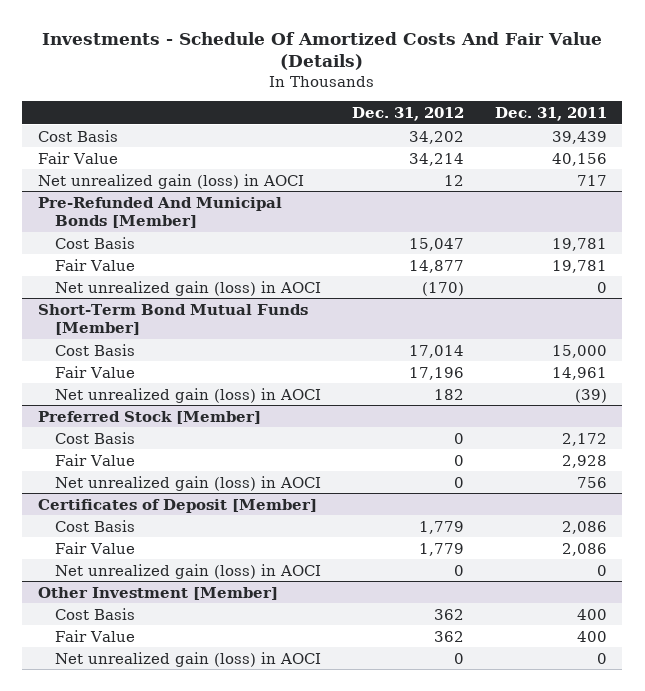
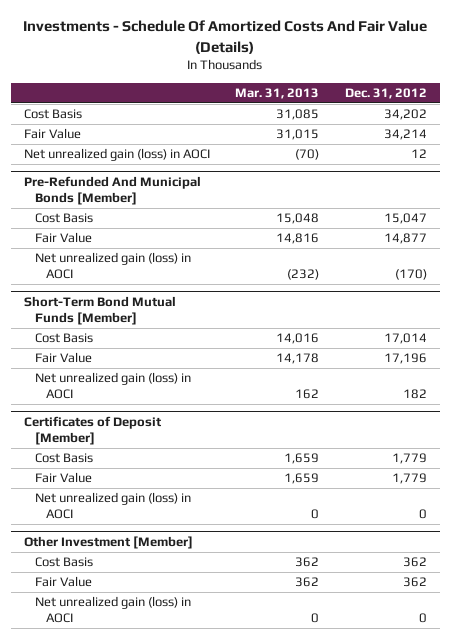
- | Dec. 31, 2012 | Dec. 31, 2011
+ | Mar. 31, 2013 | Dec. 31, 2012
- Preferred Stock [Member]
- Cost Basis | 0 | 2,172
- Fair Value | 0 | 2,928
- Net unrealized gain (loss) in AOCI | 0 | 756

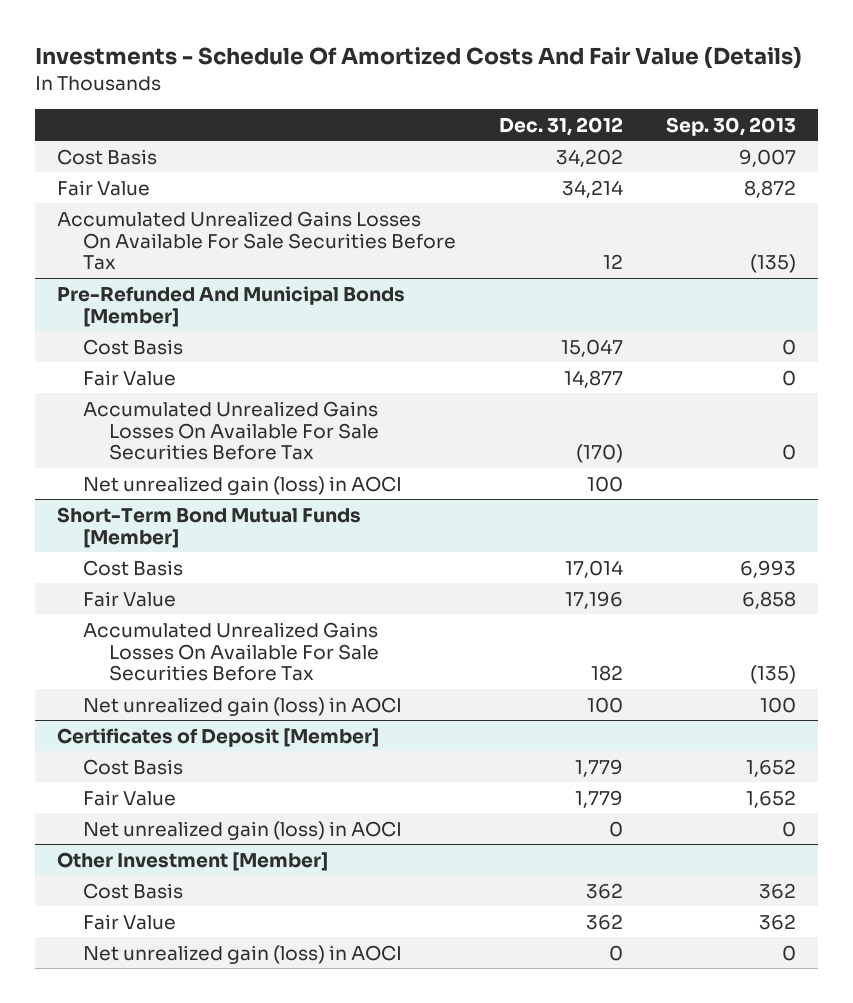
- | Mar. 31, 2013 | Dec. 31, 2012
+ | Dec. 31, 2012 | Sep. 30, 2013
- Net unrealized gain (loss) in AOCI | (70) | 12
+ Accumulated Unrealized Gains Losses On Available For Sale Securities Before Tax | 12 | (135)
@ Pre-Refunded And Municipal Bonds [Member]
- Net unrealized gain (loss) in AOCI | (232) | (170)
+ Accumulated Unrealized Gains Losses On Available For Sale Securities Before Tax | (170) | 0
+ Net unrealized gain (loss) in AOCI | 100 |
@ Short-Term Bond Mutual Funds [Member]
- Net unrealized gain (loss) in AOCI | 162 | 182
+ Accumulated Unrealized Gains Losses On Available For Sale Securities Before Tax | 182 | (135)
+ Net unrealized gain (loss) in AOCI | 100 | 100

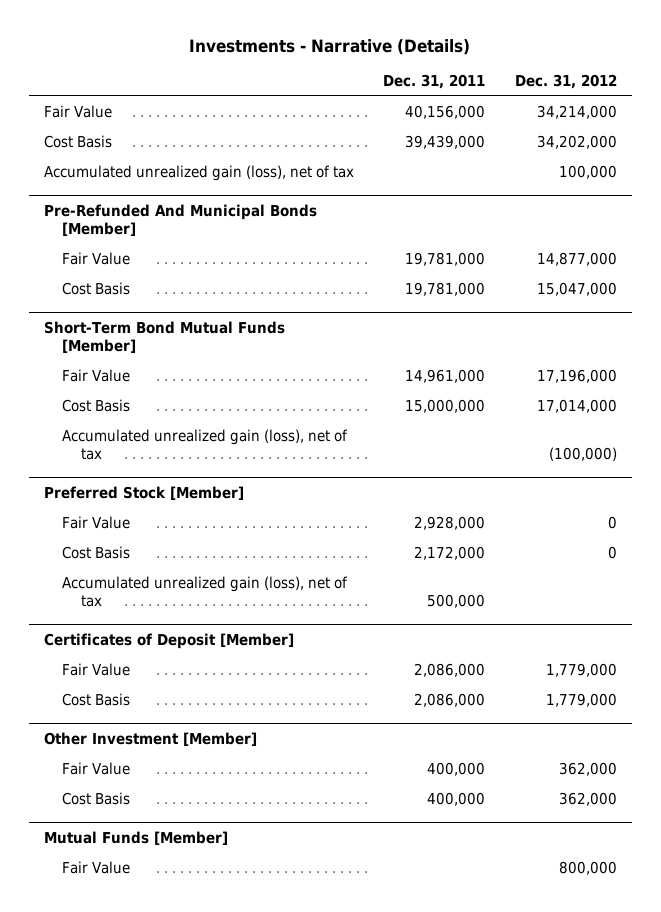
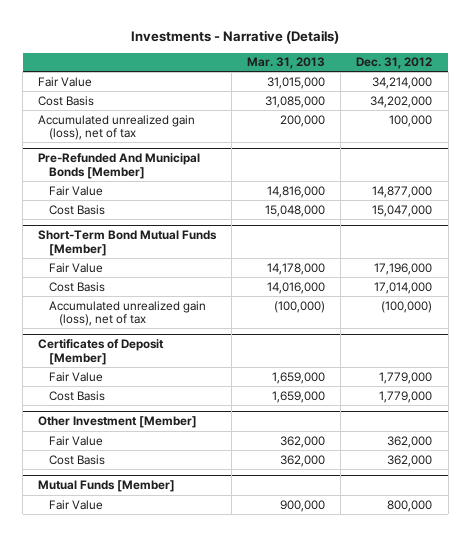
- | Dec. 31, 2011 | Dec. 31, 2012
+ | Mar. 31, 2013 | Dec. 31, 2012
- Preferred Stock [Member]
- Fair Value | 2,928,000 | 0
- Cost Basis | 2,172,000 | 0
- Accumulated unrealized gain (loss), net of tax | 500,000 |

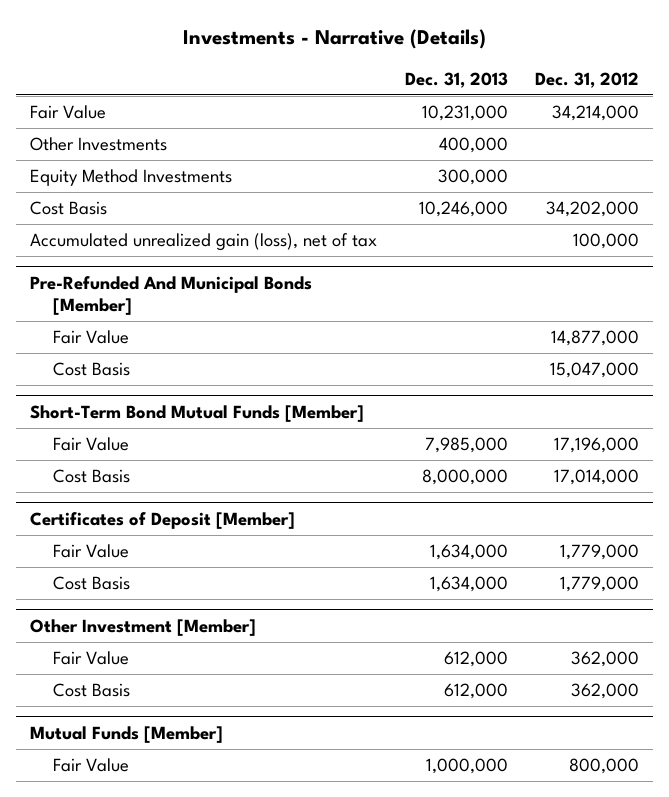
- | Mar. 31, 2013 | Dec. 31, 2012
+ | Dec. 31, 2013 | Dec. 31, 2012
+ Other Investments | 400,000 |
+ Equity Method Investments | 300,000 |
@ Short-Term Bond Mutual Funds [Member]
- Accumulated unrealized gain (loss), net of tax | (100,000) | (100,000)

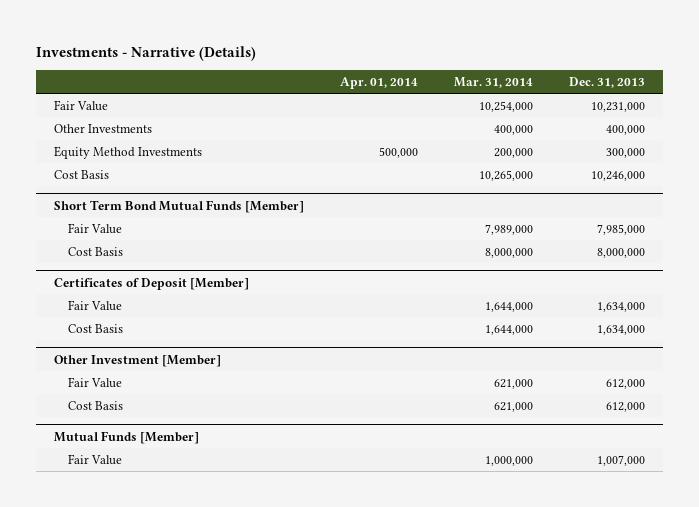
- | Dec. 31, 2013 | Dec. 31, 2012
+ | Apr. 01, 2014 | Mar. 31, 2014 | Dec. 31, 2013
- Accumulated unrealized gain (loss), net of tax | | 100,000
- Pre-Refunded And Municipal Bonds [Member]
- Fair Value | | 14,877,000
- Cost Basis | | 15,047,000
- Short-Term Bond Mutual Funds [Member]
+ Short Term Bond Mutual Funds [Member]
@ Mutual Funds [Member]
- Fair Value | 1,000,000 | 800,000
+ Fair Value | | 1,000,000 | 1,007,000

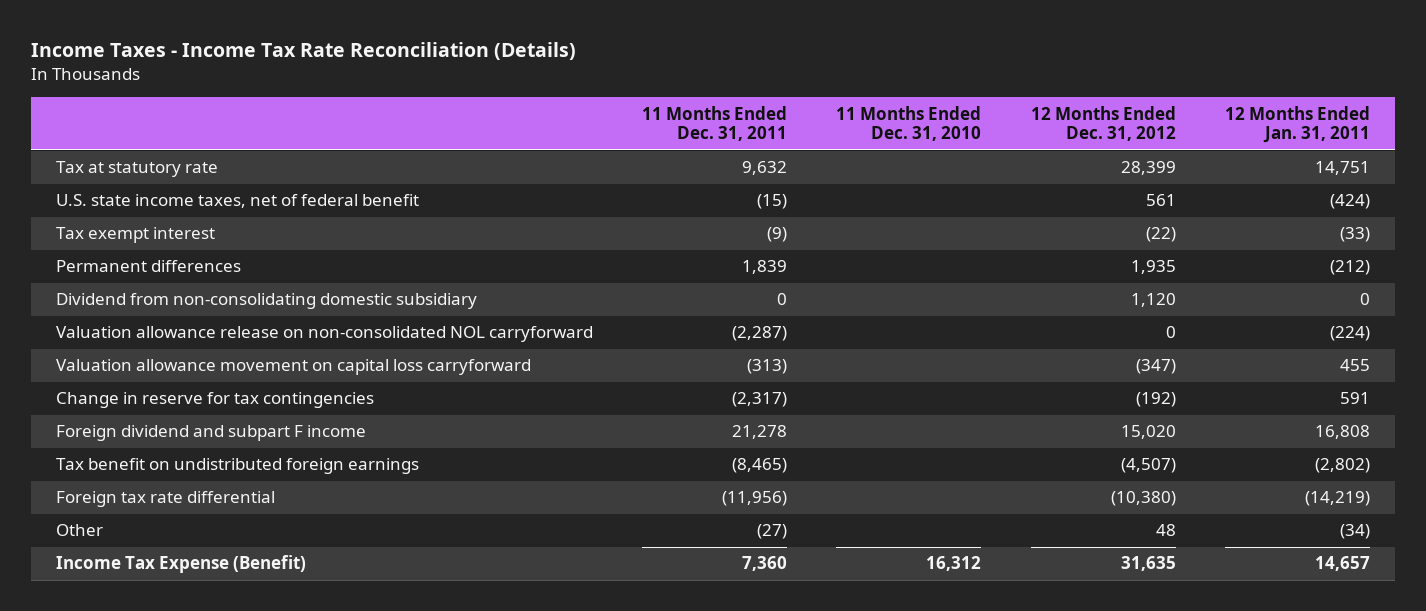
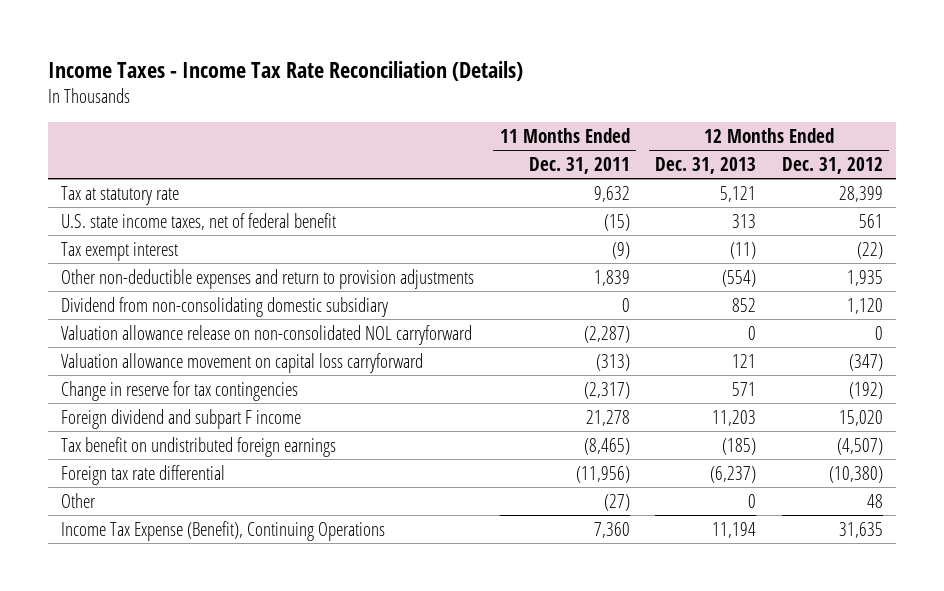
- | 11 Months Ended Dec. 31, 2011 | 11 Months Ended Dec. 31, 2010 | 12 Months Ended Dec. 31, 2012 | 12 Months Ended Jan. 31, 2011
+ | 11 Months Ended Dec. 31, 2011 | 12 Months Ended Dec. 31, 2013 | 12 Months Ended Dec. 31, 2012
- Permanent differences | 1,839 | | 1,935 | (212)
+ Other non-deductible expenses and return to provision adjustments | 1,839 | (554) | 1,935
- Income Tax Expense (Benefit) | 7,360 | 16,312 | 31,635 | 14,657
+ Income Tax Expense (Benefit), Continuing Operations | 7,360 | 11,194 | 31,635

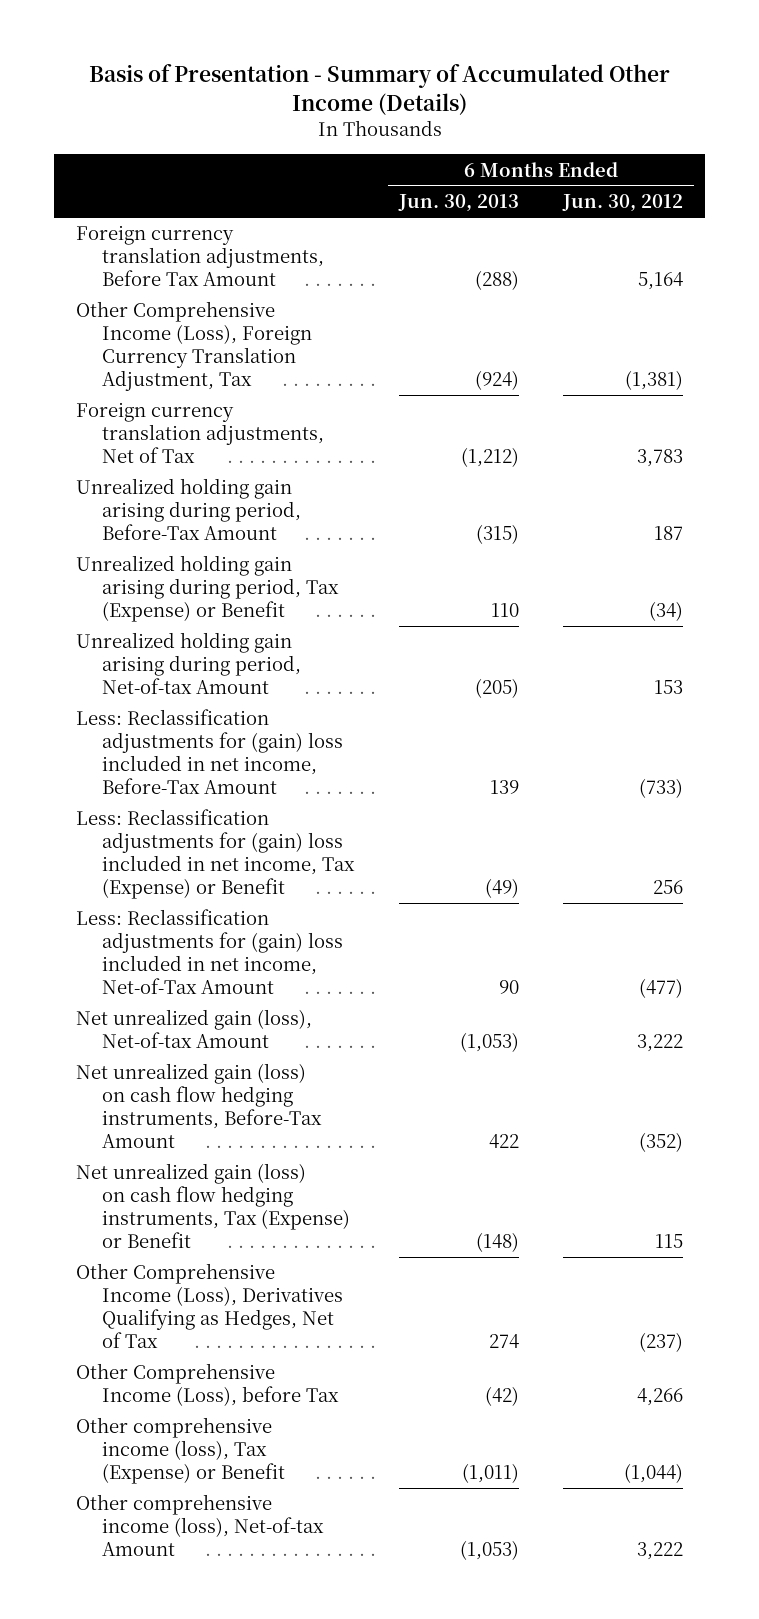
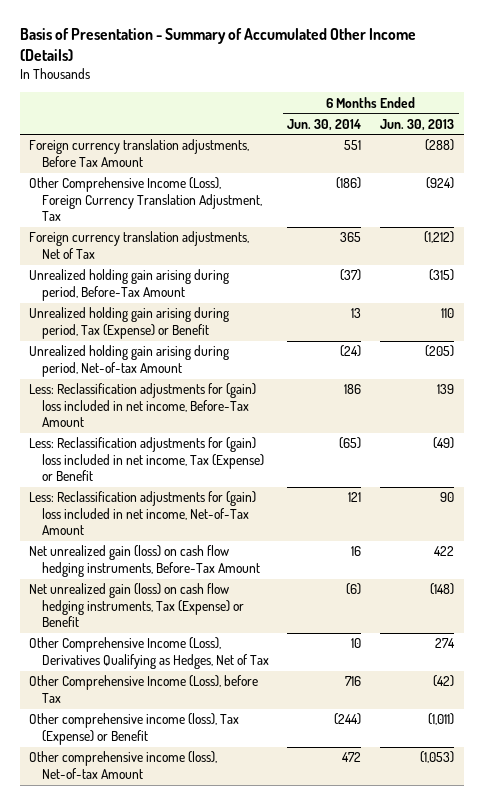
- | 6 Months Ended Jun. 30, 2013 | 6 Months Ended Jun. 30, 2012
+ | 6 Months Ended Jun. 30, 2014 | 6 Months Ended Jun. 30, 2013
- Net unrealized gain (loss), Net-of-tax Amount | (1,053) | 3,222

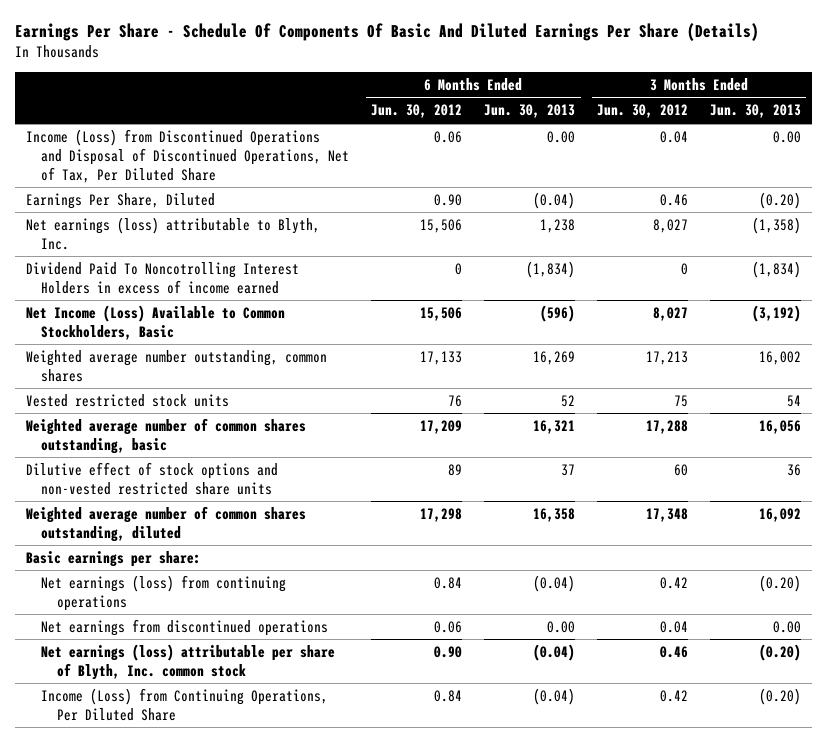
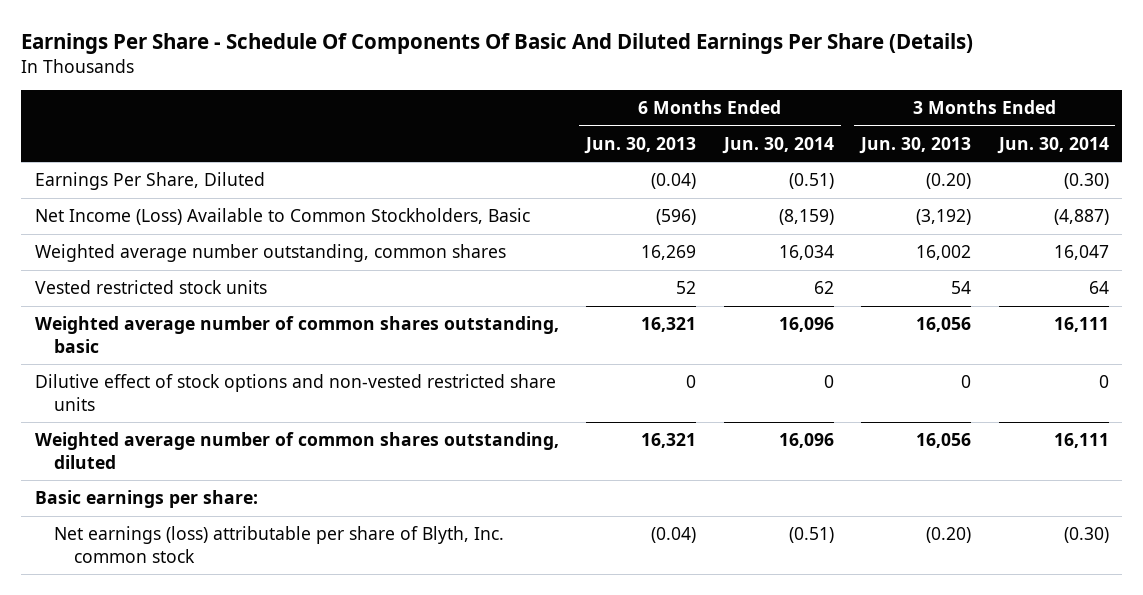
- | 6 Months Ended Jun. 30, 2012 | 6 Months Ended Jun. 30, 2013 | 3 Months Ended Jun. 30, 2012 | 3 Months Ended Jun. 30, 2013
+ | 6 Months Ended Jun. 30, 2013 | 6 Months Ended Jun. 30, 2014 | 3 Months Ended Jun. 30, 2013 | 3 Months Ended Jun. 30, 2014
- Income (Loss) from Discontinued Operations and Disposal of Discontinued Operations, Net of Tax, Per Diluted Share | 0.06 | 0.00 | 0.04 | 0.00
- Net earnings (loss) attributable to Blyth, Inc. | 15,506 | 1,238 | 8,027 | (1,358)
- Dividend Paid To Noncotrolling Interest Holders in excess of income earned | 0 | (1,834) | 0 | (1,834)
- Dilutive effect of stock options and non-vested restricted share units | 89 | 37 | 60 | 36
- Weighted average number of common shares outstanding, diluted | 17,298 | 16,358 | 17,348 | 16,092
+ Dilutive effect of stock options and non-vested restricted share units | 0 | 0 | 0 | 0
+ Weighted average number of common shares outstanding, diluted | 16,321 | 16,096 | 16,056 | 16,111
- Net earnings (loss) from continuing operations | 0.84 | (0.04) | 0.42 | (0.20)
- Net earnings from discontinued operations | 0.06 | 0.00 | 0.04 | 0.00
- Income (Loss) from Continuing Operations, Per Diluted Share | 0.84 | (0.04) | 0.42 | (0.20)

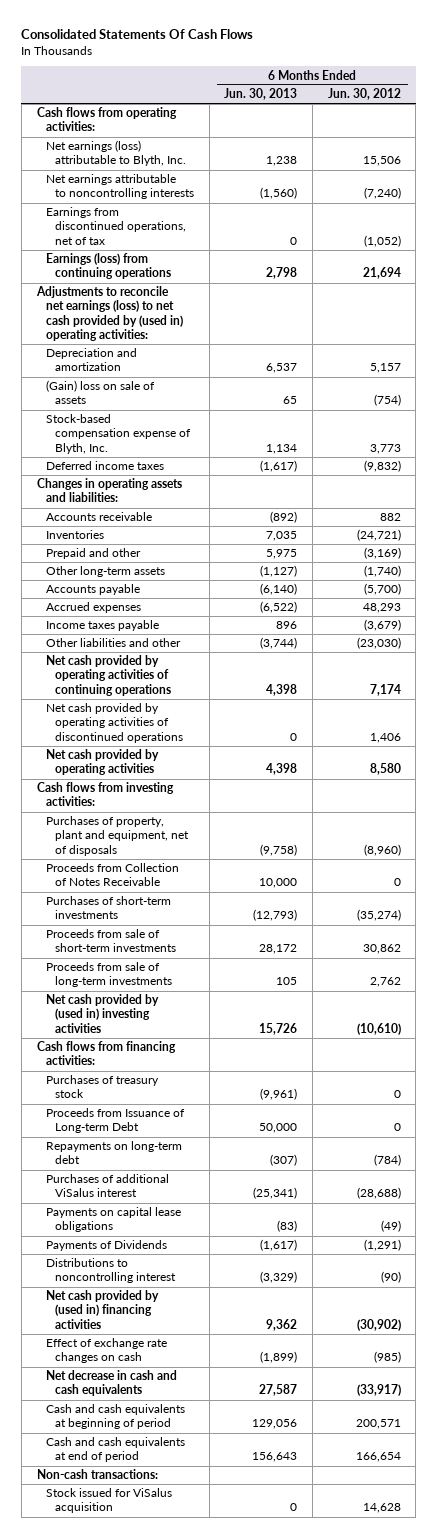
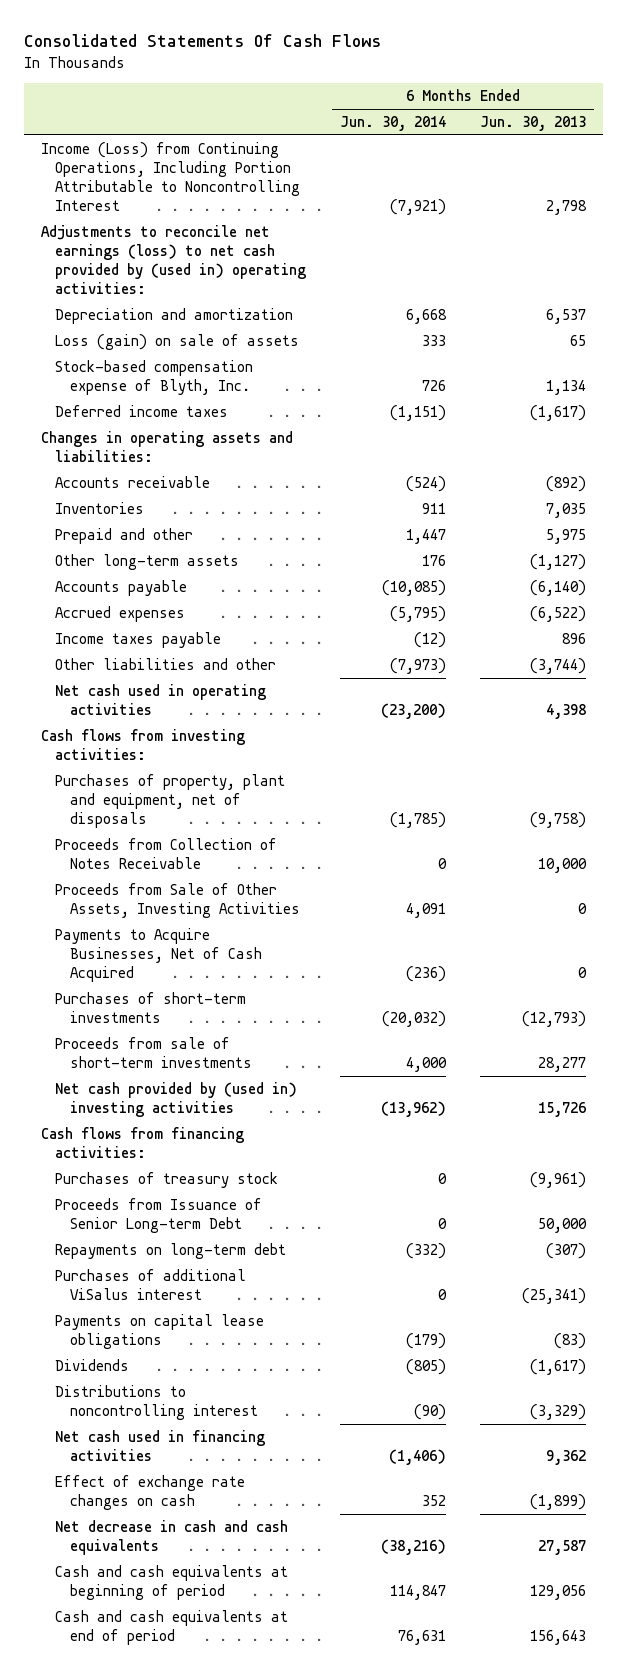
- | 6 Months Ended Jun. 30, 2013 | 6 Months Ended Jun. 30, 2012
+ | 6 Months Ended Jun. 30, 2014 | 6 Months Ended Jun. 30, 2013
- Cash flows from operating activities:
- Net earnings (loss) attributable to Blyth, Inc. | 1,238 | 15,506
- Net earnings attributable to noncontrolling interests | (1,560) | (7,240)
- Earnings from discontinued operations, net of tax | 0 | (1,052)
- Earnings (loss) from continuing operations | 2,798 | 21,694
+ Income (Loss) from Continuing Operations, Including Portion Attributable to Noncontrolling Interest | (7,921) | 2,798
- (Gain) loss on sale of assets | 65 | (754)
+ Loss (gain) on sale of assets | 333 | 65
- Net cash provided by operating activities of continuing operations | 4,398 | 7,174
- Net cash provided by operating activities of discontinued operations | 0 | 1,406
- Net cash provided by operating activities | 4,398 | 8,580
+ Net cash used in operating activities | (23,200) | 4,398
+ Proceeds from Sale of Other Assets, Investing Activities | 4,091 | 0
+ Payments to Acquire Businesses, Net of Cash Acquired | (236) | 0
- Proceeds from sale of short-term investments | 28,172 | 30,862
- Proceeds from sale of long-term investments | 105 | 2,762
+ Proceeds from sale of short-term investments | 4,000 | 28,277
- Proceeds from Issuance of Long-term Debt | 50,000 | 0
+ Proceeds from Issuance of Senior Long-term Debt | 0 | 50,000
- Payments of Dividends | (1,617) | (1,291)
+ Dividends | (805) | (1,617)
- Net cash provided by (used in) financing activities | 9,362 | (30,902)
+ Net cash used in financing activities | (1,406) | 9,362
- Non-cash transactions:
- Stock issued for ViSalus acquisition | 0 | 14,628

